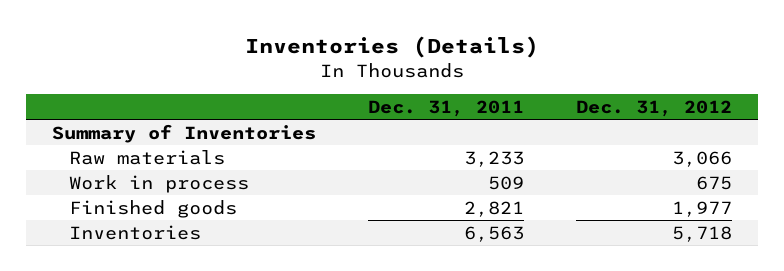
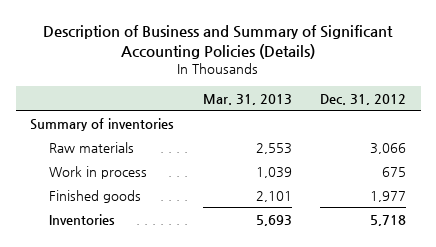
- Inventories (Details)
+ Description of Business and Summary of Significant Accounting Policies (Details)
- | Dec. 31, 2011 | Dec. 31, 2012
+ | Mar. 31, 2013 | Dec. 31, 2012
- Summary of Inventories
+ Summary of inventories

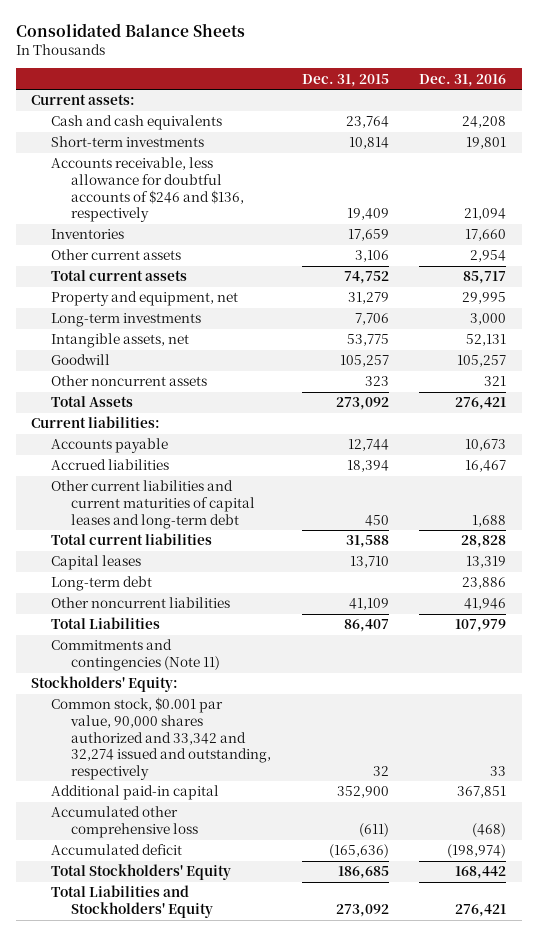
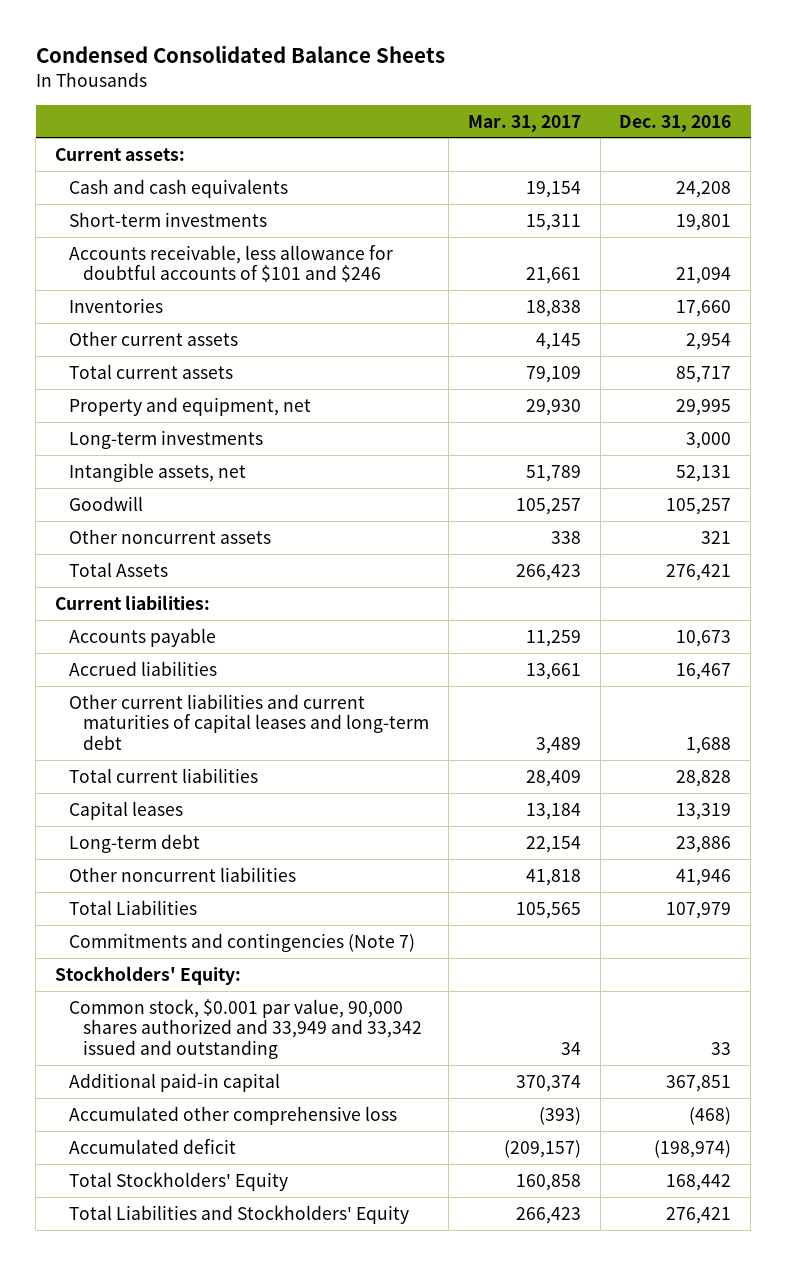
- Consolidated Balance Sheets
+ Condensed Consolidated Balance Sheets
- | Dec. 31, 2015 | Dec. 31, 2016
+ | Mar. 31, 2017 | Dec. 31, 2016
- Accounts receivable, less allowance for doubtful accounts of $246 and $136, respectively | 19,409 | 21,094
+ Accounts receivable, less allowance for doubtful accounts of $101 and $246 | 21,661 | 21,094
- Commitments and contingencies (Note 11)
+ Commitments and contingencies (Note 7)
- Common stock, $0.001 par value, 90,000 shares authorized and 33,342 and 32,274 issued and outstanding, respectively | 32 | 33
+ Common stock, $0.001 par value, 90,000 shares authorized and 33,949 and 33,342 issued and outstanding | 34 | 33

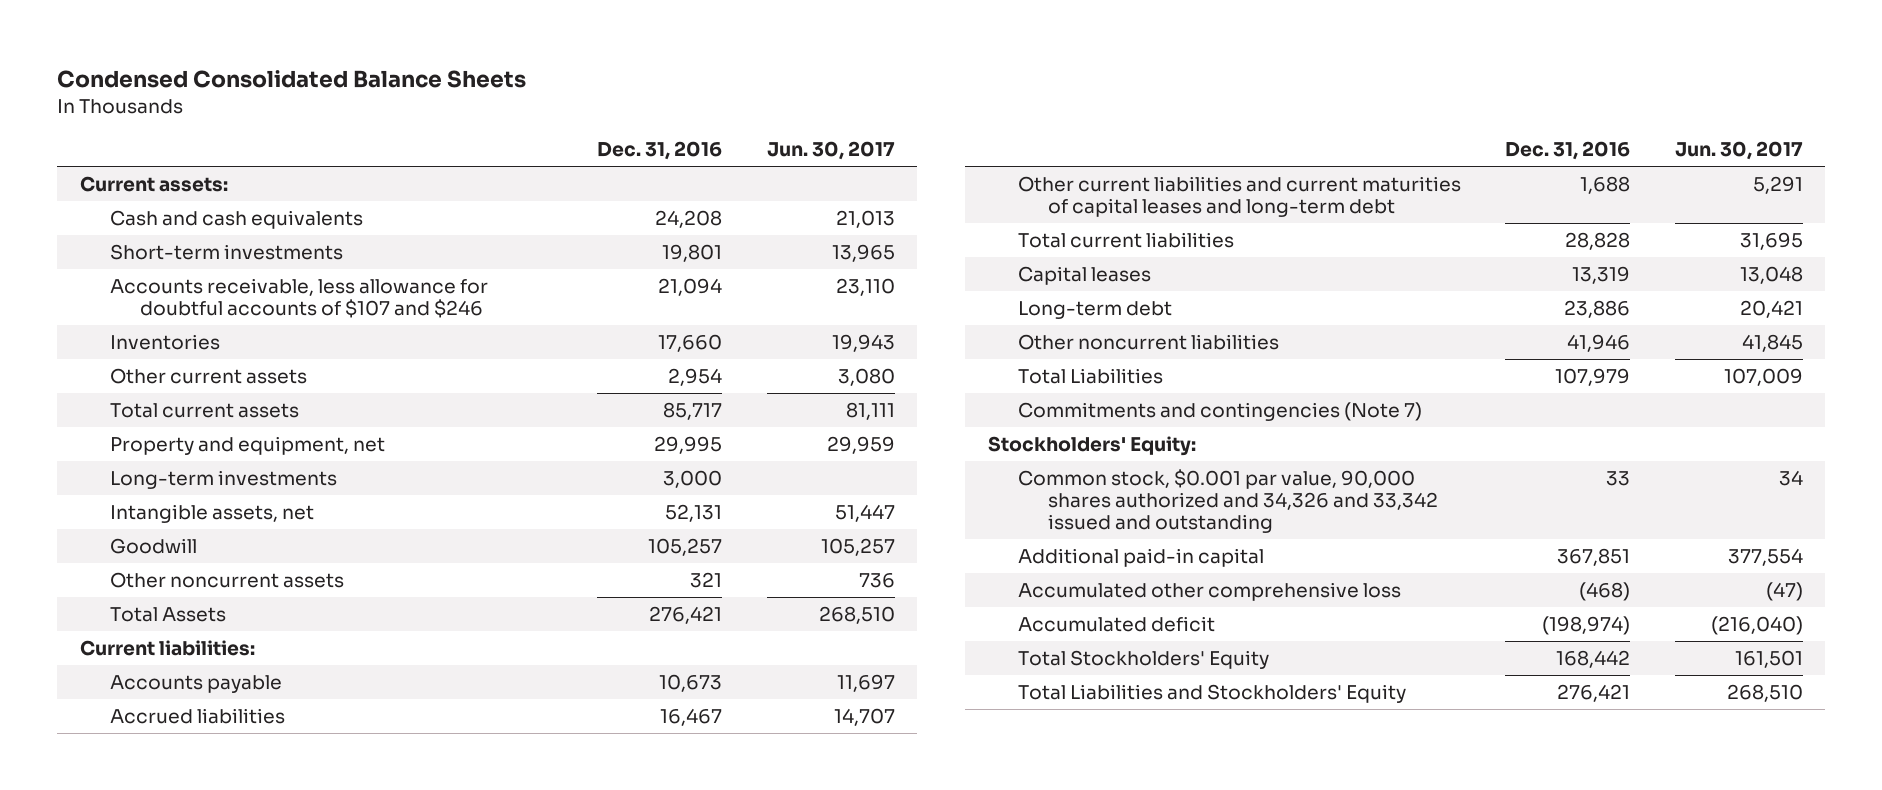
- | Mar. 31, 2017 | Dec. 31, 2016
+ | Dec. 31, 2016 | Jun. 30, 2017
- Accounts receivable, less allowance for doubtful accounts of $101 and $246 | 21,661 | 21,094
+ Accounts receivable, less allowance for doubtful accounts of $107 and $246 | 21,094 | 23,110
- Common stock, $0.001 par value, 90,000 shares authorized and 33,949 and 33,342 issued and outstanding | 34 | 33
+ Common stock, $0.001 par value, 90,000 shares authorized and 34,326 and 33,342 issued and outstanding | 33 | 34

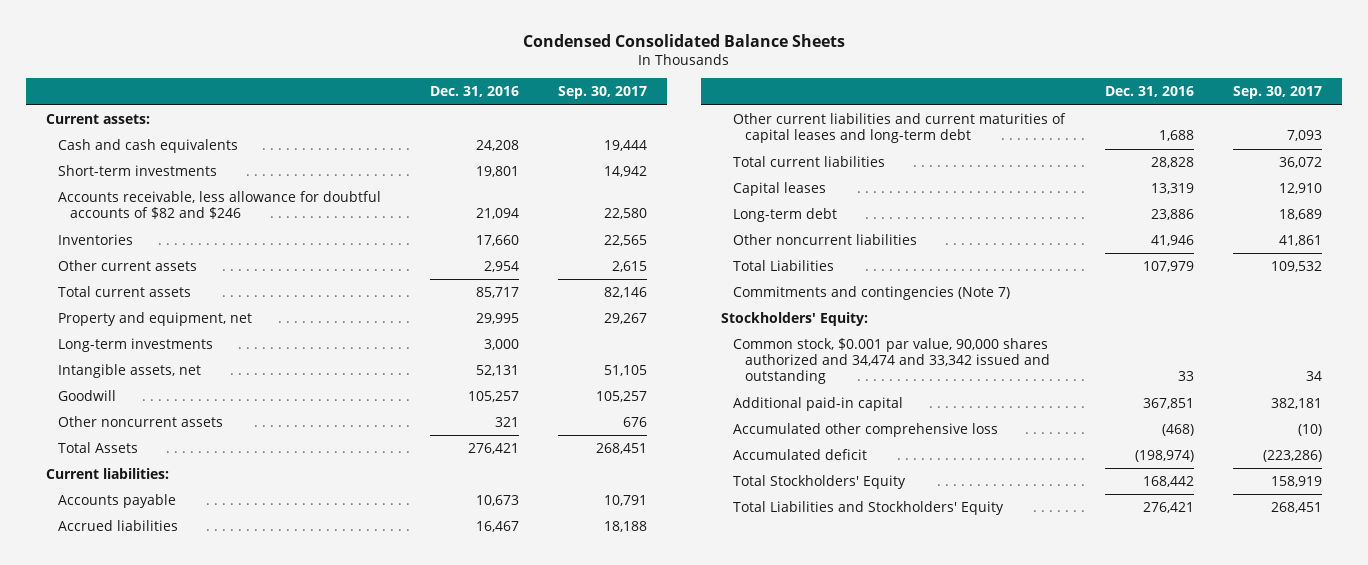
- | Dec. 31, 2016 | Jun. 30, 2017
+ | Dec. 31, 2016 | Sep. 30, 2017
- Accounts receivable, less allowance for doubtful accounts of $107 and $246 | 21,094 | 23,110
+ Accounts receivable, less allowance for doubtful accounts of $82 and $246 | 21,094 | 22,580
- Common stock, $0.001 par value, 90,000 shares authorized and 34,326 and 33,342 issued and outstanding | 33 | 34
+ Common stock, $0.001 par value, 90,000 shares authorized and 34,474 and 33,342 issued and outstanding | 33 | 34

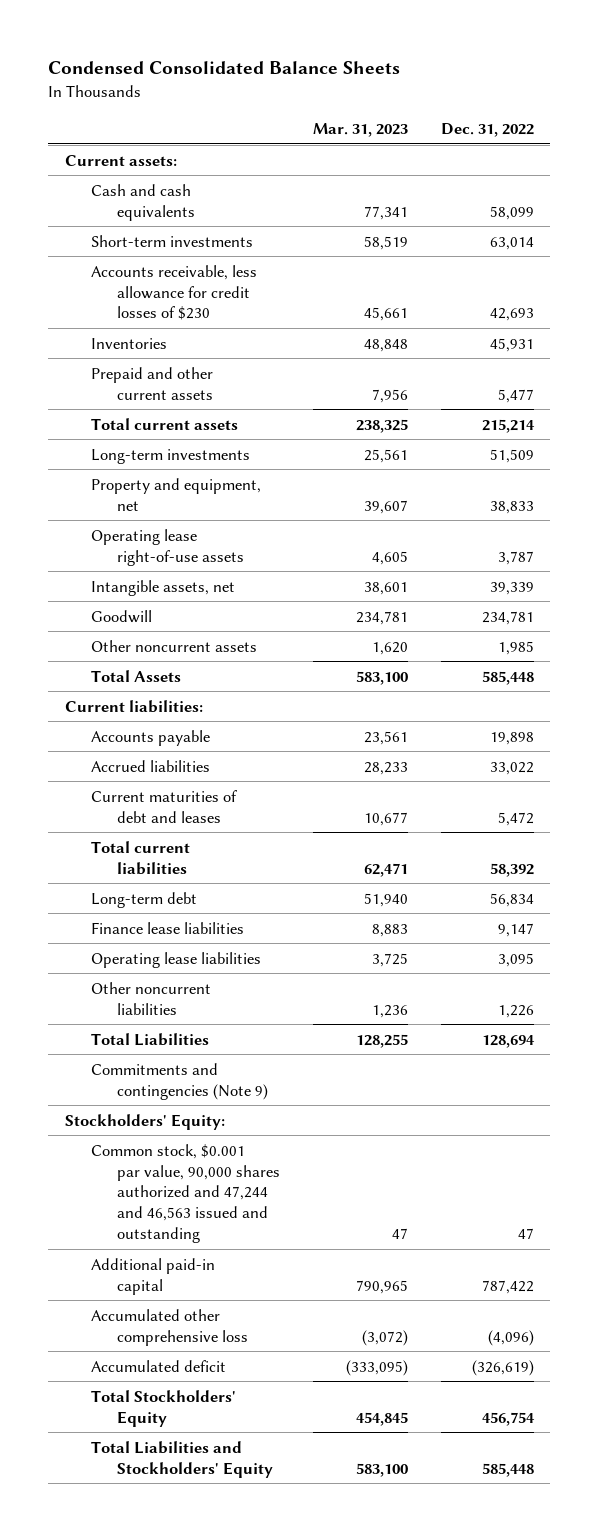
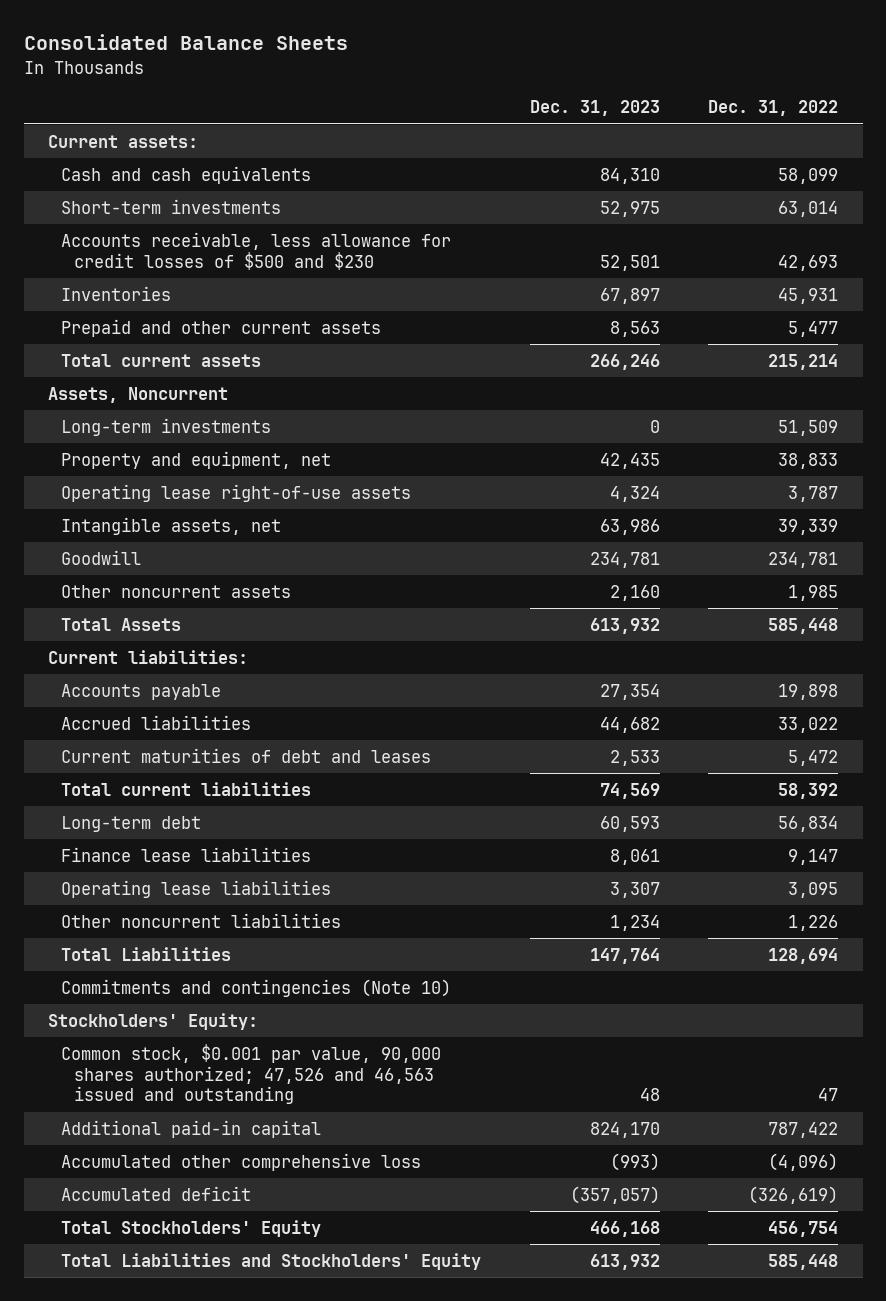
- Condensed Consolidated Balance Sheets
+ Consolidated Balance Sheets
- | Mar. 31, 2023 | Dec. 31, 2022
+ | Dec. 31, 2023 | Dec. 31, 2022
- Accounts receivable, less allowance for credit losses of $230 | 45,661 | 42,693
+ Accounts receivable, less allowance for credit losses of $500 and $230 | 52,501 | 42,693
+ Assets, Noncurrent
- Commitments and contingencies (Note 9)
+ Commitments and contingencies (Note 10)
- Common stock, $0.001 par value, 90,000 shares authorized and 47,244 and 46,563 issued and outstanding | 47 | 47
+ Common stock, $0.001 par value, 90,000 shares authorized; 47,526 and 46,563 issued and outstanding | 48 | 47

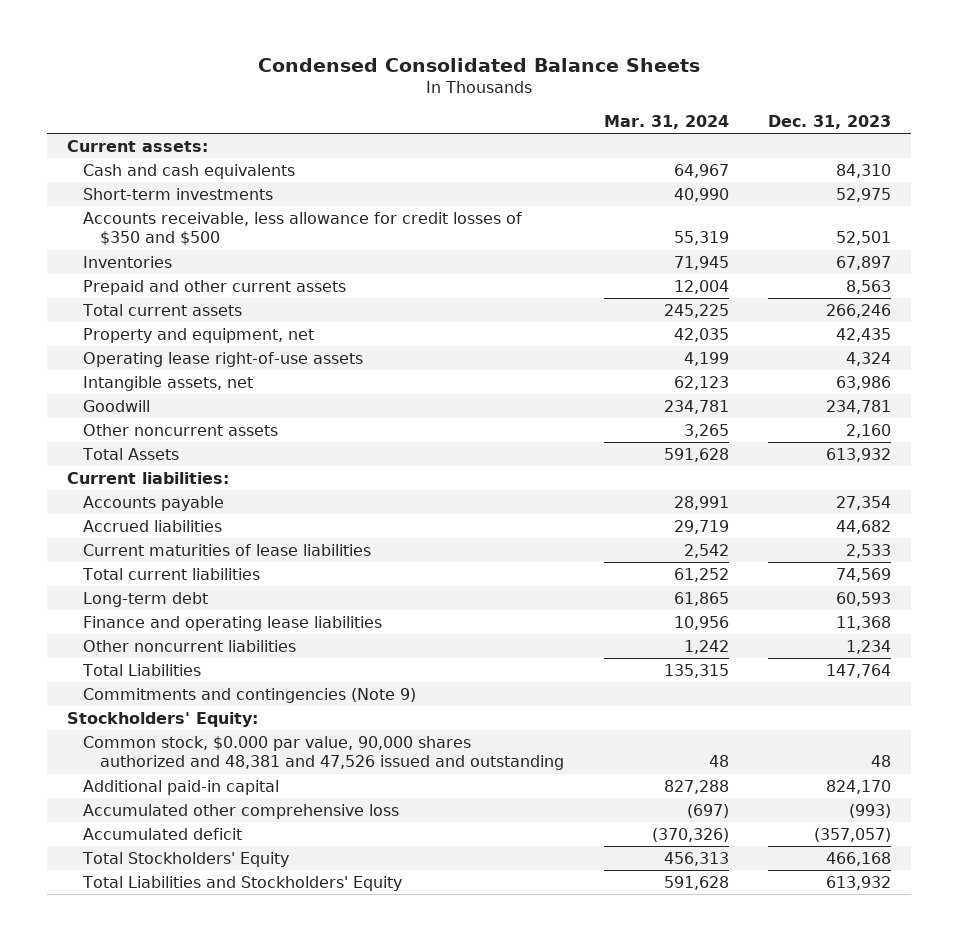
- Consolidated Balance Sheets
+ Condensed Consolidated Balance Sheets
- | Dec. 31, 2023 | Dec. 31, 2022
+ | Mar. 31, 2024 | Dec. 31, 2023
- Accounts receivable, less allowance for credit losses of $500 and $230 | 52,501 | 42,693
+ Accounts receivable, less allowance for credit losses of $350 and $500 | 55,319 | 52,501
- Assets, Noncurrent
- Long-term investments | 0 | 51,509
- Current maturities of debt and leases | 2,533 | 5,472
+ Current maturities of lease liabilities | 2,542 | 2,533
- Finance lease liabilities | 8,061 | 9,147
- Operating lease liabilities | 3,307 | 3,095
+ Finance and operating lease liabilities | 10,956 | 11,368
- Commitments and contingencies (Note 10)
+ Commitments and contingencies (Note 9)
- Common stock, $0.001 par value, 90,000 shares authorized; 47,526 and 46,563 issued and outstanding | 48 | 47
+ Common stock, $0.000 par value, 90,000 shares authorized and 48,381 and 47,526 issued and outstanding | 48 | 48

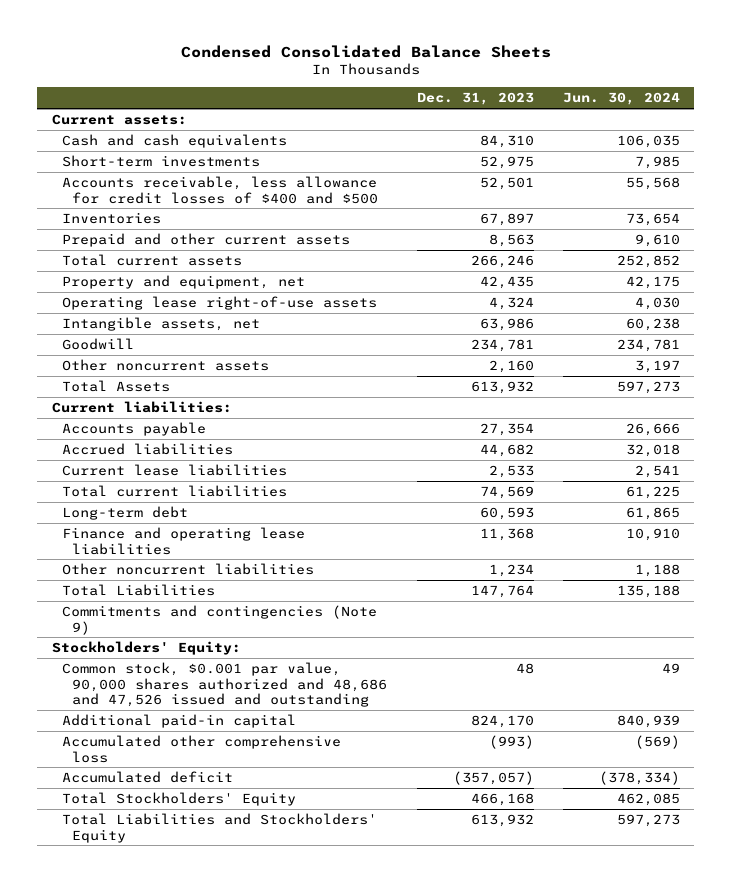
- | Mar. 31, 2024 | Dec. 31, 2023
+ | Dec. 31, 2023 | Jun. 30, 2024
- Accounts receivable, less allowance for credit losses of $350 and $500 | 55,319 | 52,501
+ Accounts receivable, less allowance for credit losses of $400 and $500 | 52,501 | 55,568
- Current maturities of lease liabilities | 2,542 | 2,533
+ Current lease liabilities | 2,533 | 2,541
- Common stock, $0.000 par value, 90,000 shares authorized and 48,381 and 47,526 issued and outstanding | 48 | 48
+ Common stock, $0.001 par value, 90,000 shares authorized and 48,686 and 47,526 issued and outstanding | 48 | 49

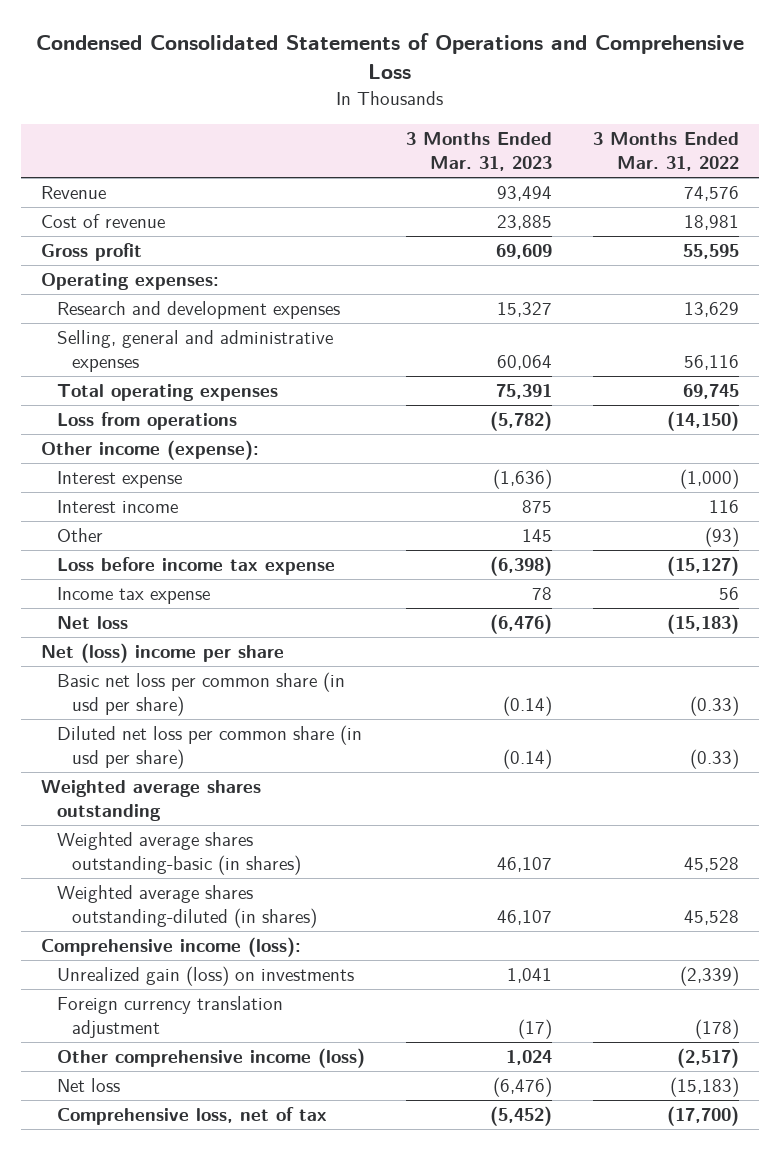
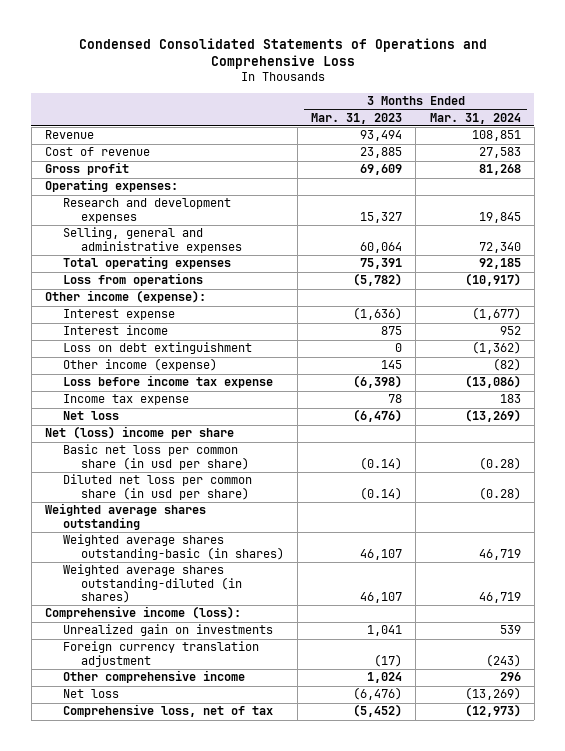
- | 3 Months Ended Mar. 31, 2023 | 3 Months Ended Mar. 31, 2022
+ | 3 Months Ended Mar. 31, 2023 | 3 Months Ended Mar. 31, 2024
- Other | 145 | (93)
+ Loss on debt extinguishment | 0 | (1,362)
+ Other income (expense) | 145 | (82)
- Unrealized gain (loss) on investments | 1,041 | (2,339)
+ Unrealized gain on investments | 1,041 | 539
- Other comprehensive income (loss) | 1,024 | (2,517)
+ Other comprehensive income | 1,024 | 296

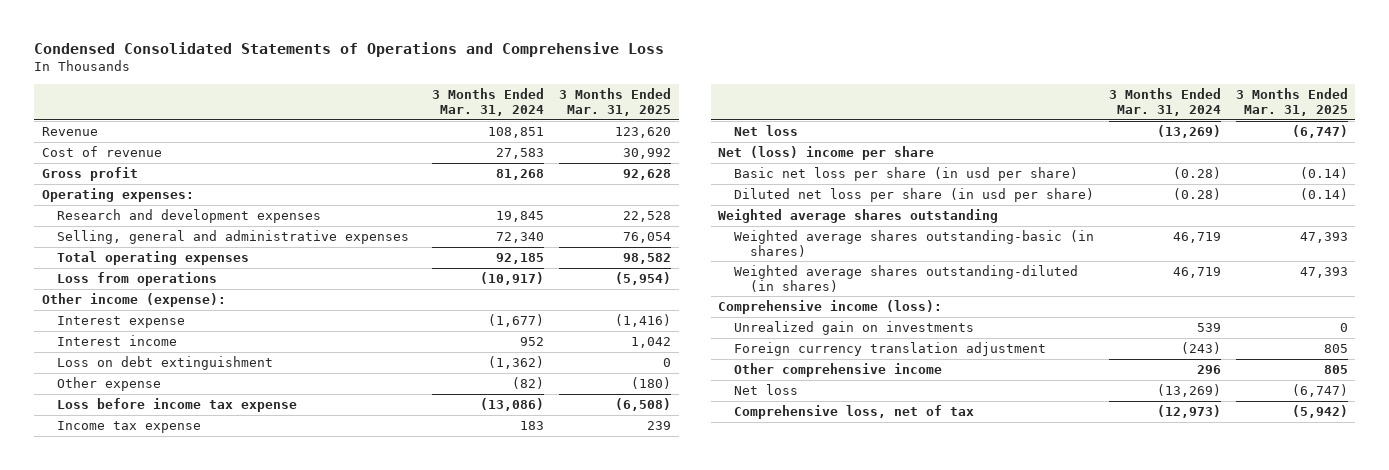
- | 3 Months Ended Mar. 31, 2023 | 3 Months Ended Mar. 31, 2024
+ | 3 Months Ended Mar. 31, 2024 | 3 Months Ended Mar. 31, 2025
- Other income (expense) | 145 | (82)
+ Other expense | (82) | (180)
- Basic net loss per common share (in usd per share) | (0.14) | (0.28)
- Diluted net loss per common share (in usd per share) | (0.14) | (0.28)
+ Basic net loss per share (in usd per share) | (0.28) | (0.14)
+ Diluted net loss per share (in usd per share) | (0.28) | (0.14)

